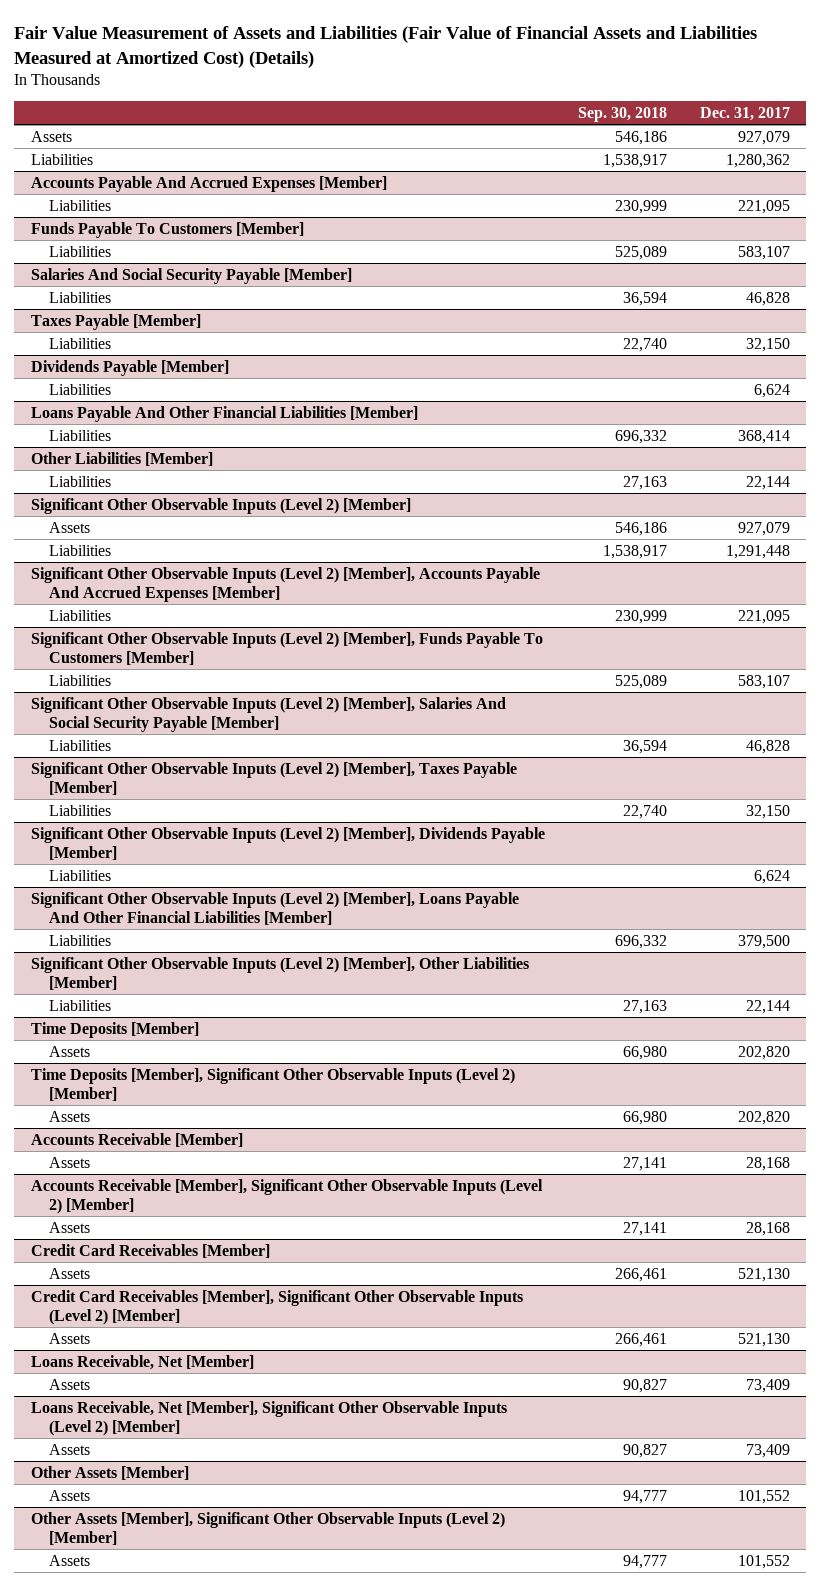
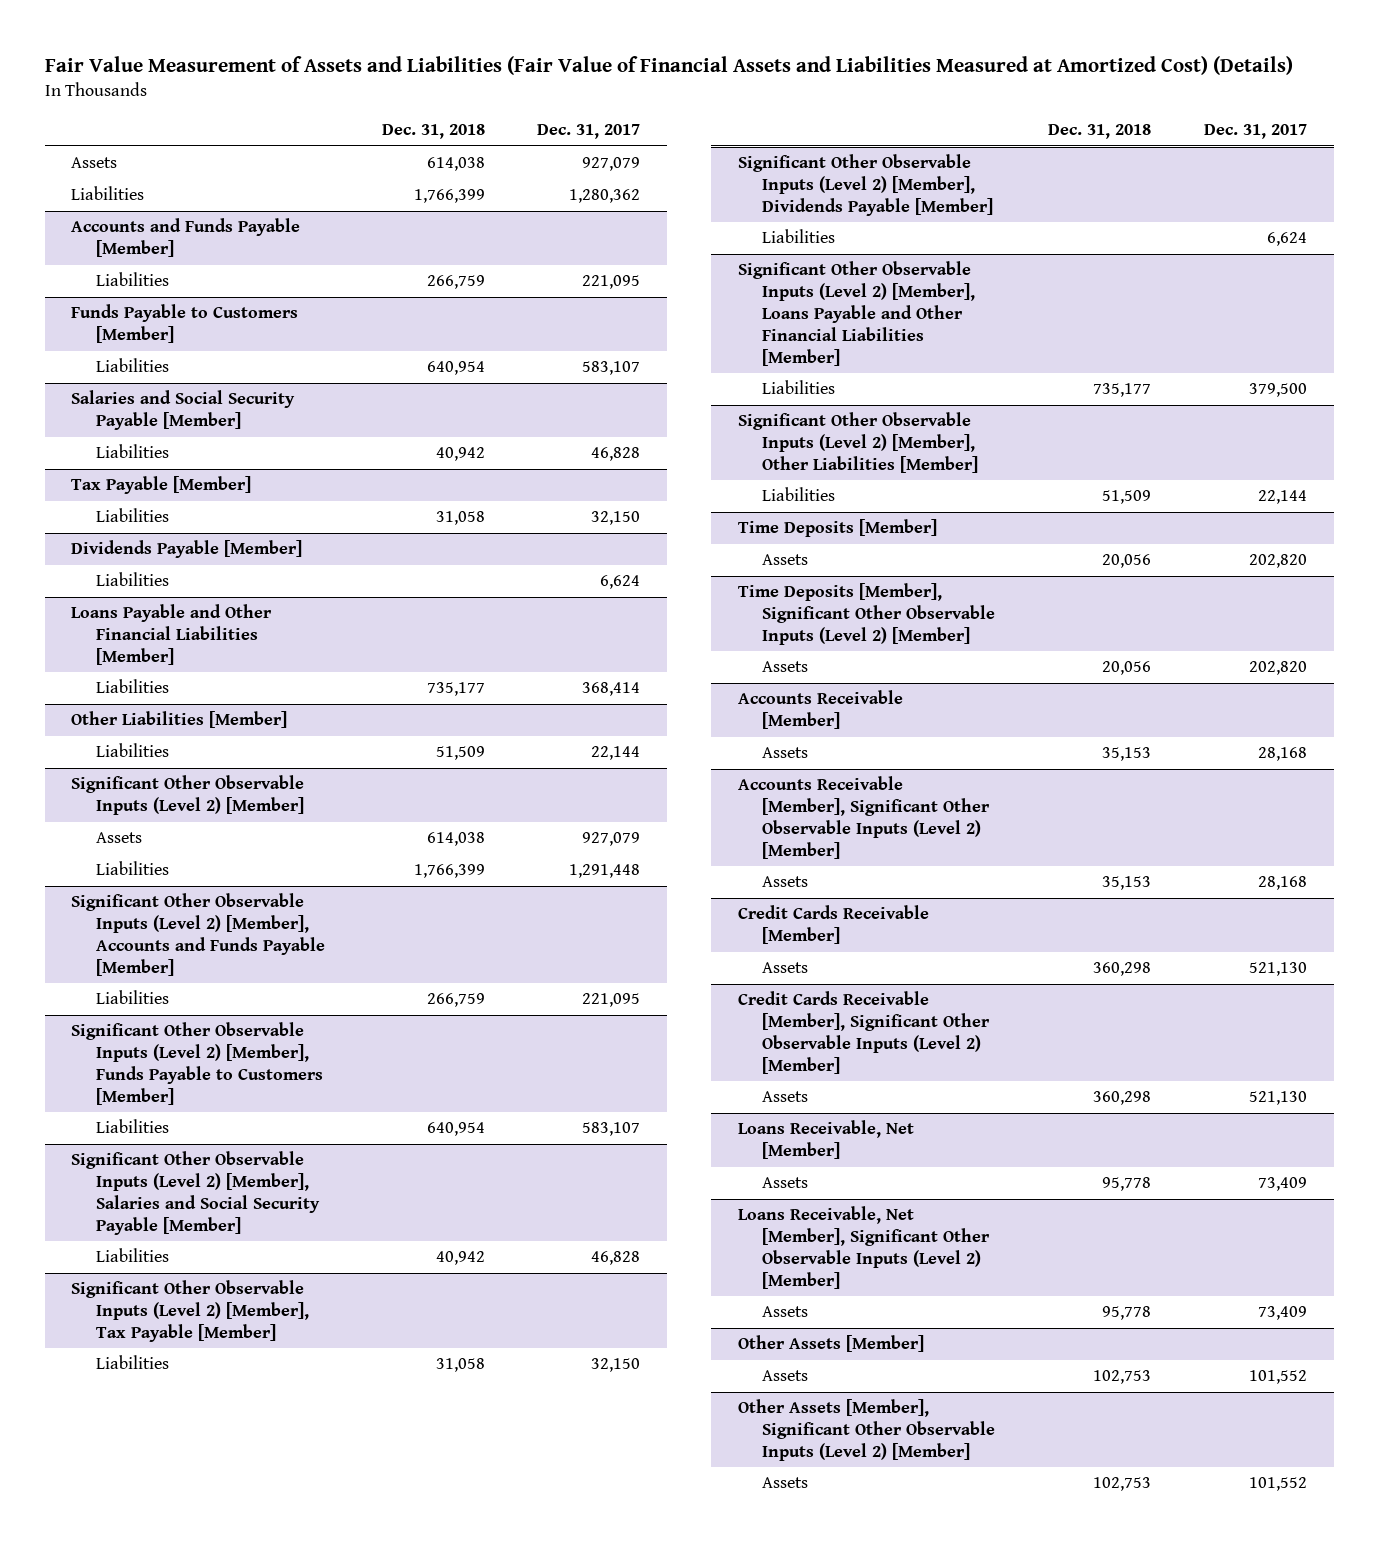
- | Sep. 30, 2018 | Dec. 31, 2017
+ | Dec. 31, 2018 | Dec. 31, 2017
- Accounts Payable And Accrued Expenses [Member]
+ Accounts and Funds Payable [Member]
- Funds Payable To Customers [Member]
+ Funds Payable to Customers [Member]
- Salaries And Social Security Payable [Member]
+ Salaries and Social Security Payable [Member]
- Taxes Payable [Member]
+ Tax Payable [Member]
- Loans Payable And Other Financial Liabilities [Member]
+ Loans Payable and Other Financial Liabilities [Member]
- Significant Other Observable Inputs (Level 2) [Member], Accounts Payable And Accrued Expenses [Member]
+ Significant Other Observable Inputs (Level 2) [Member], Accounts and Funds Payable [Member]
- Significant Other Observable Inputs (Level 2) [Member], Funds Payable To Customers [Member]
+ Significant Other Observable Inputs (Level 2) [Member], Funds Payable to Customers [Member]
- Significant Other Observable Inputs (Level 2) [Member], Salaries And Social Security Payable [Member]
+ Significant Other Observable Inputs (Level 2) [Member], Salaries and Social Security Payable [Member]
- Significant Other Observable Inputs (Level 2) [Member], Taxes Payable [Member]
+ Significant Other Observable Inputs (Level 2) [Member], Tax Payable [Member]
- Significant Other Observable Inputs (Level 2) [Member], Loans Payable And Other Financial Liabilities [Member]
+ Significant Other Observable Inputs (Level 2) [Member], Loans Payable and Other Financial Liabilities [Member]
- Credit Card Receivables [Member]
+ Credit Cards Receivable [Member]
- Credit Card Receivables [Member], Significant Other Observable Inputs (Level 2) [Member]
+ Credit Cards Receivable [Member], Significant Other Observable Inputs (Level 2) [Member]

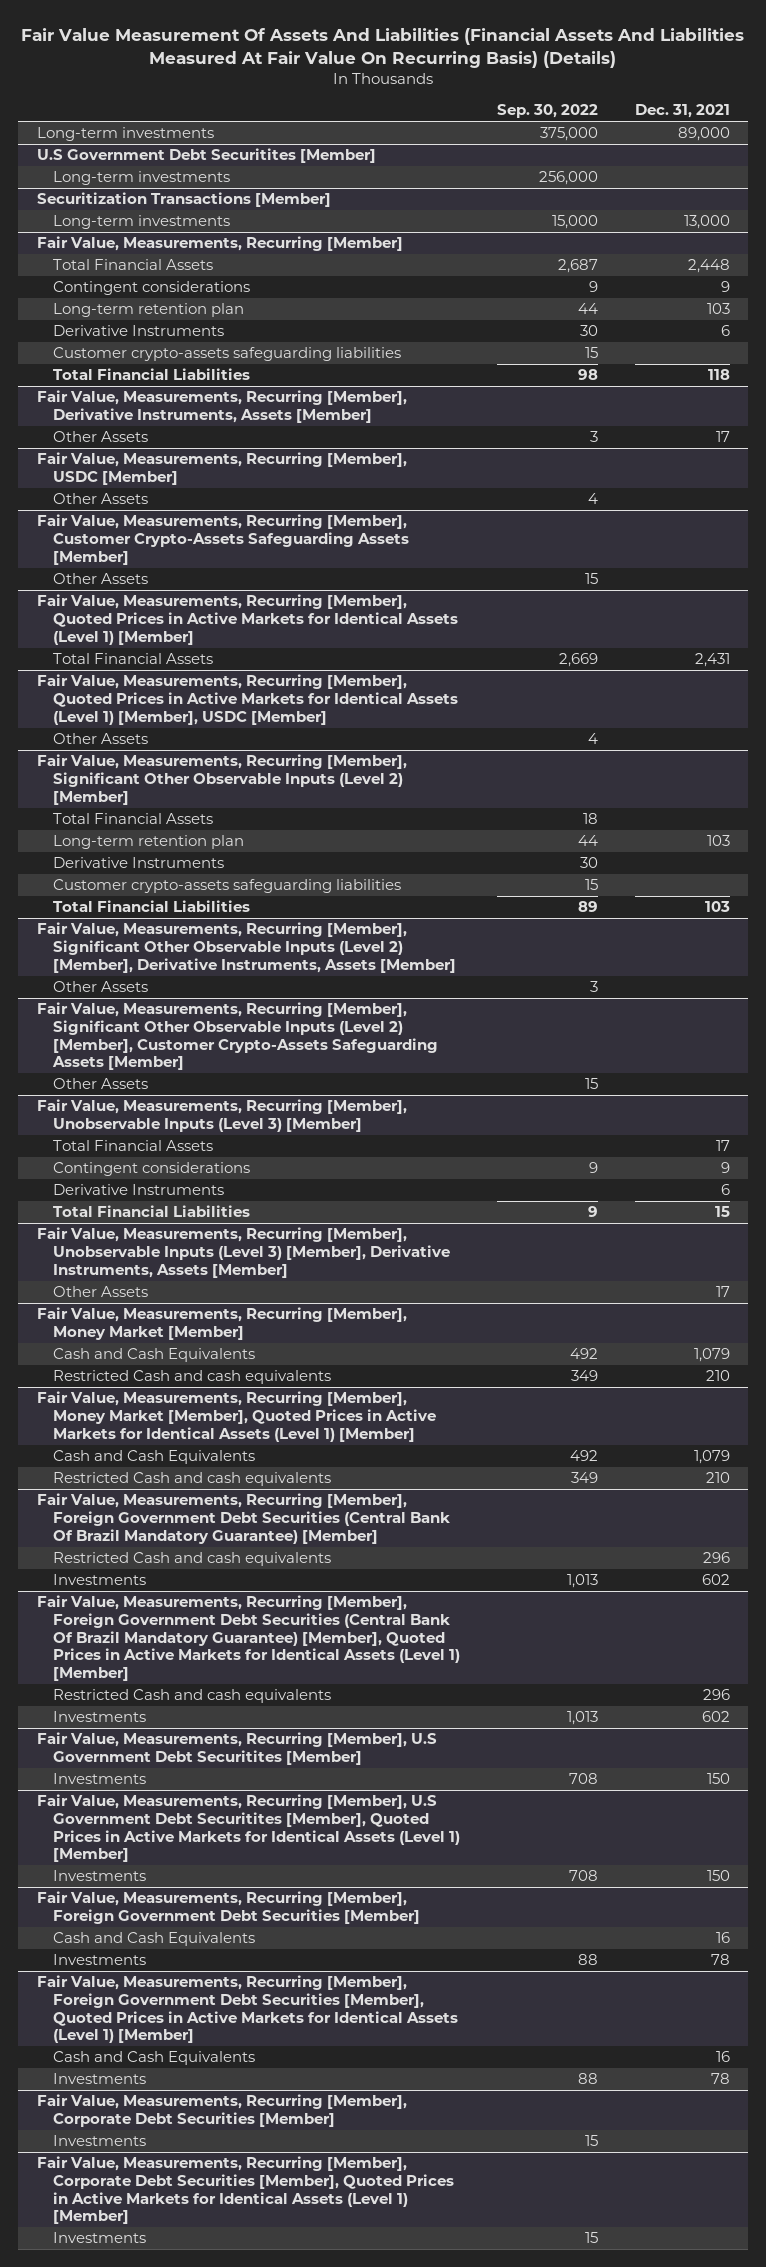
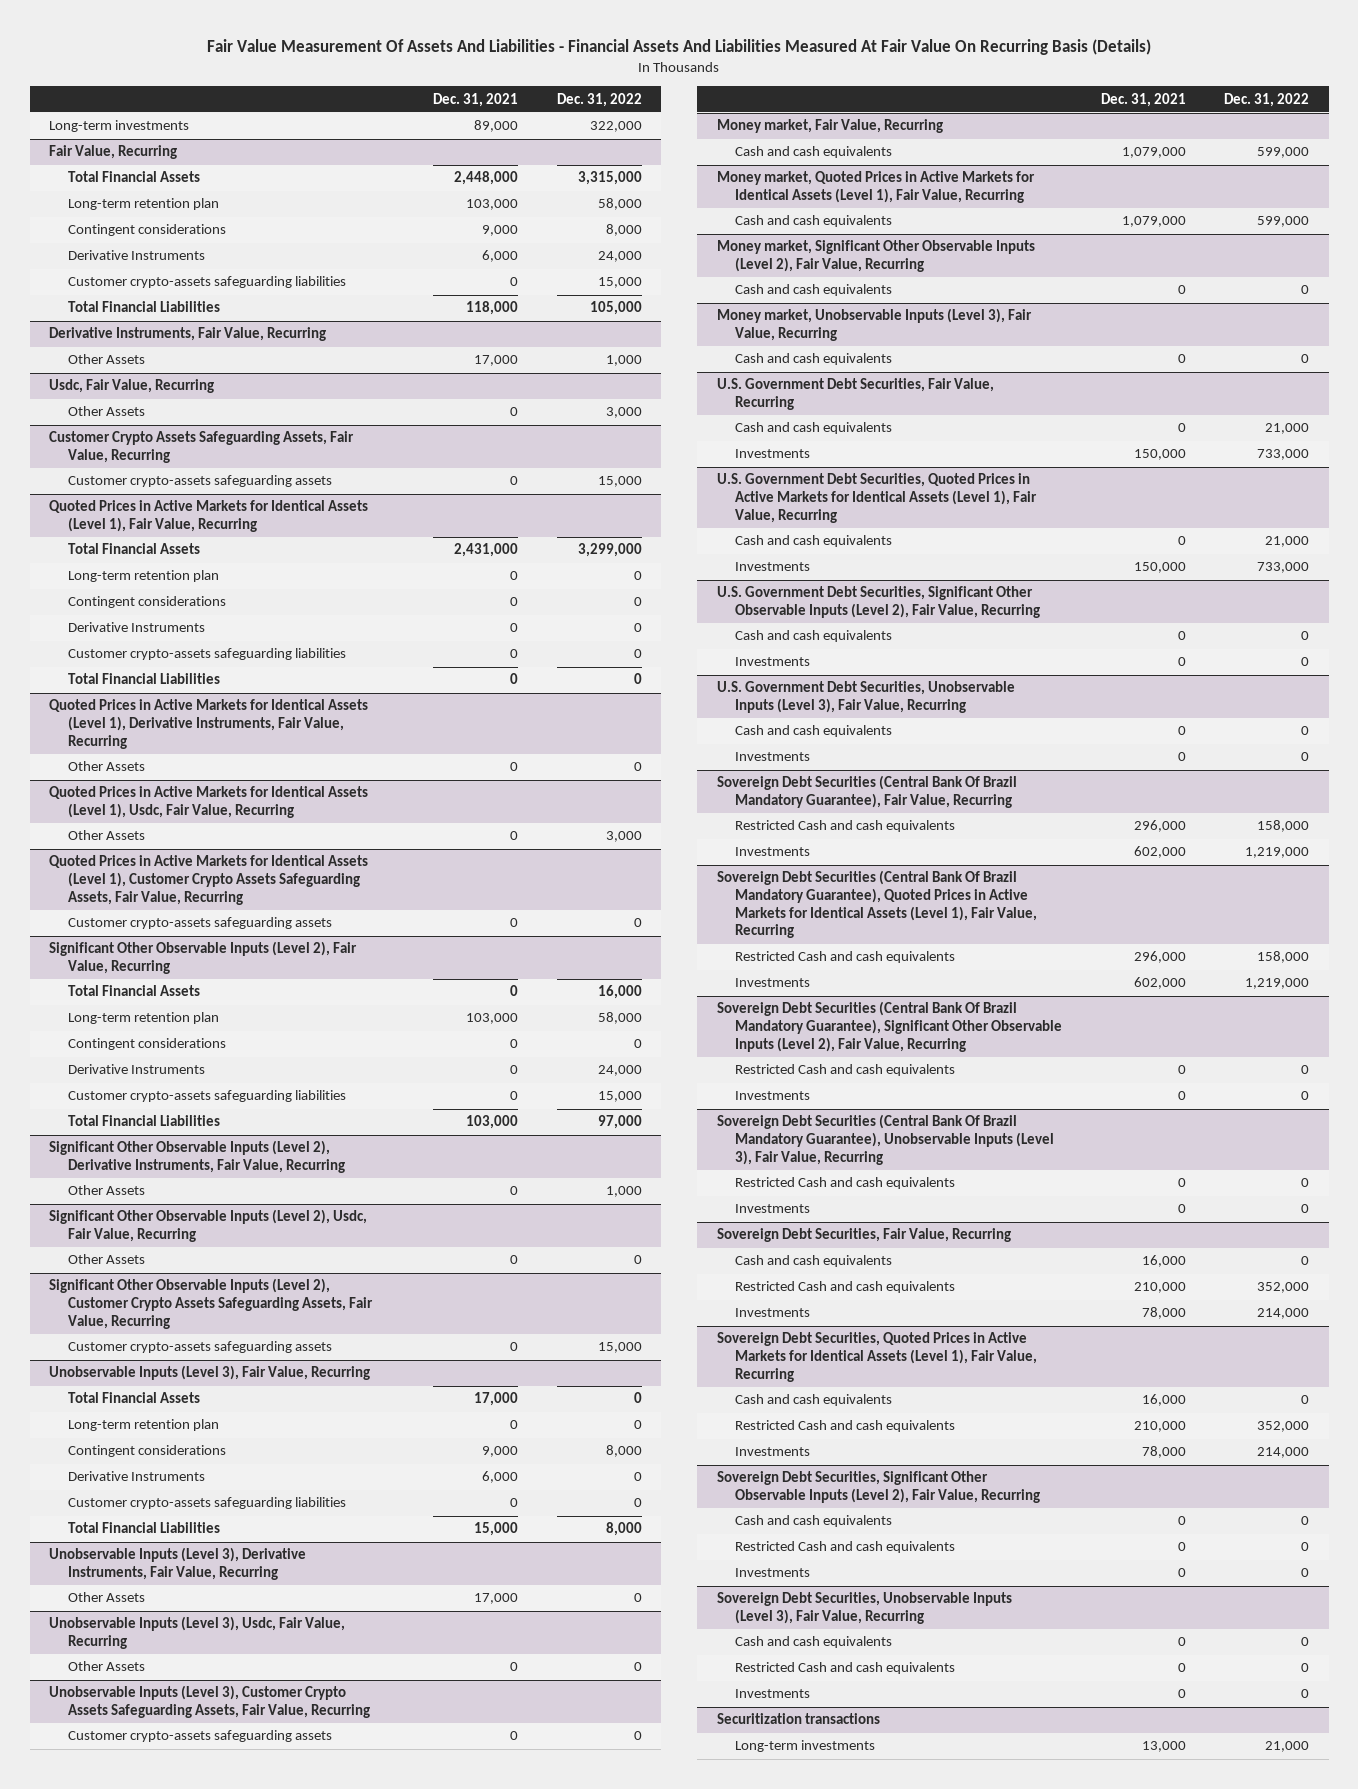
- Fair Value Measurement Of Assets And Liabilities (Financial Assets And Liabilities Measured At Fair Value On Recurring Basis) (Details)
+ Fair Value Measurement Of Assets And Liabilities - Financial Assets And Liabilities Measured At Fair Value On Recurring Basis (Details)
- | Sep. 30, 2022 | Dec. 31, 2021
+ | Dec. 31, 2021 | Dec. 31, 2022
- U.S Government Debt Securitites [Member]
- Long-term investments | 256,000 |
- Securitization Transactions [Member]
+ Fair Value, Recurring
+ Total Financial Assets | 2,448,000 | 3,315,000
+ Long-term retention plan | 103,000 | 58,000
+ Contingent considerations | 9,000 | 8,000
+ Derivative Instruments | 6,000 | 24,000
+ Customer crypto-assets safeguarding liabilities | 0 | 15,000
+ Total Financial Liabilities | 118,000 | 105,000
+ Derivative Instruments, Fair Value, Recurring
+ Other Assets | 17,000 | 1,000
+ Usdc, Fair Value, Recurring
+ Other Assets | 0 | 3,000
+ Customer Crypto Assets Safeguarding Assets, Fair Value, Recurring
+ Customer crypto-assets safeguarding assets | 0 | 15,000
+ Quoted Prices in Active Markets for Identical Assets (Level 1), Fair Value, Recurring
+ Total Financial Assets | 2,431,000 | 3,299,000
+ Long-term retention plan | 0 | 0
+ Contingent considerations | 0 | 0
+ Derivative Instruments | 0 | 0
+ Customer crypto-assets safeguarding liabilities | 0 | 0
+ Total Financial Liabilities | 0 | 0
+ Quoted Prices in Active Markets for Identical Assets (Level 1), Derivative Instruments, Fair Value, Recurring
+ Other Assets | 0 | 0
+ Quoted Prices in Active Markets for Identical Assets (Level 1), Usdc, Fair Value, Recurring
+ Other Assets | 0 | 3,000
+ Quoted Prices in Active Markets for Identical Assets (Level 1), Customer Crypto Assets Safeguarding Assets, Fair Value, Recurring
+ Customer crypto-assets safeguarding assets | 0 | 0
+ Significant Other Observable Inputs (Level 2), Fair Value, Recurring
+ Total Financial Assets | 0 | 16,000
+ Long-term retention plan | 103,000 | 58,000
+ Contingent considerations | 0 | 0
+ Derivative Instruments | 0 | 24,000
+ Customer crypto-assets safeguarding liabilities | 0 | 15,000
+ Total Financial Liabilities | 103,000 | 97,000
+ Significant Other Observable Inputs (Level 2), Derivative Instruments, Fair Value, Recurring
+ Other Assets | 0 | 1,000
+ Significant Other Observable Inputs (Level 2), Usdc, Fair Value, Recurring
+ Other Assets | 0 | 0
+ Significant Other Observable Inputs (Level 2), Customer Crypto Assets Safeguarding Assets, Fair Value, Recurring
+ Customer crypto-assets safeguarding assets | 0 | 15,000
+ Unobservable Inputs (Level 3), Fair Value, Recurring
+ Total Financial Assets | 17,000 | 0
+ Long-term retention plan | 0 | 0
+ Contingent considerations | 9,000 | 8,000
+ Derivative Instruments | 6,000 | 0
+ Customer crypto-assets safeguarding liabilities | 0 | 0
+ Total Financial Liabilities | 15,000 | 8,000
+ Unobservable Inputs (Level 3), Derivative Instruments, Fair Value, Recurring
+ Other Assets | 17,000 | 0
+ Unobservable Inputs (Level 3), Usdc, Fair Value, Recurring
+ Other Assets | 0 | 0
+ Unobservable Inputs (Level 3), Customer Crypto Assets Safeguarding Assets, Fair Value, Recurring
+ Customer crypto-assets safeguarding assets | 0 | 0
+ Money market, Fair Value, Recurring
+ Cash and cash equivalents | 1,079,000 | 599,000
+ Money market, Quoted Prices in Active Markets for Identical Assets (Level 1), Fair Value, Recurring
+ Cash and cash equivalents | 1,079,000 | 599,000
+ Money market, Significant Other Observable Inputs (Level 2), Fair Value, Recurring
+ Cash and cash equivalents | 0 | 0
+ Money market, Unobservable Inputs (Level 3), Fair Value, Recurring
+ Cash and cash equivalents | 0 | 0
+ U.S. Government Debt Securities, Fair Value, Recurring
+ Cash and cash equivalents | 0 | 21,000
+ Investments | 150,000 | 733,000
+ U.S. Government Debt Securities, Quoted Prices in Active Markets for Identical Assets (Level 1), Fair Value, Recurring
+ Cash and cash equivalents | 0 | 21,000
+ Investments | 150,000 | 733,000
+ U.S. Government Debt Securities, Significant Other Observable Inputs (Level 2), Fair Value, Recurring
+ Cash and cash equivalents | 0 | 0
+ Investments | 0 | 0
+ U.S. Government Debt Securities, Unobservable Inputs (Level 3), Fair Value, Recurring
+ Cash and cash equivalents | 0 | 0
+ Investments | 0 | 0
+ Sovereign Debt Securities (Central Bank Of Brazil Mandatory Guarantee), Fair Value, Recurring
+ Restricted Cash and cash equivalents | 296,000 | 158,000
+ Investments | 602,000 | 1,219,000
+ Sovereign Debt Securities (Central Bank Of Brazil Mandatory Guarantee), Quoted Prices in Active Markets for Identical Assets (Level 1), Fair Value, Recurring
+ Restricted Cash and cash equivalents | 296,000 | 158,000
+ Investments | 602,000 | 1,219,000
+ Sovereign Debt Securities (Central Bank Of Brazil Mandatory Guarantee), Significant Other Observable Inputs (Level 2), Fair Value, Recurring
+ Restricted Cash and cash equivalents | 0 | 0
+ Investments | 0 | 0
+ Sovereign Debt Securities (Central Bank Of Brazil Mandatory Guarantee), Unobservable Inputs (Level 3), Fair Value, Recurring
+ Restricted Cash and cash equivalents | 0 | 0
+ Investments | 0 | 0
+ Sovereign Debt Securities, Fair Value, Recurring
+ Cash and cash equivalents | 16,000 | 0
+ Restricted Cash and cash equivalents | 210,000 | 352,000
+ Investments | 78,000 | 214,000
+ Sovereign Debt Securities, Quoted Prices in Active Markets for Identical Assets (Level 1), Fair Value, Recurring
+ Cash and cash equivalents | 16,000 | 0
+ Restricted Cash and cash equivalents | 210,000 | 352,000
+ Investments | 78,000 | 214,000
+ Sovereign Debt Securities, Significant Other Observable Inputs (Level 2), Fair Value, Recurring
+ Cash and cash equivalents | 0 | 0
+ Restricted Cash and cash equivalents | 0 | 0
+ Investments | 0 | 0
+ Sovereign Debt Securities, Unobservable Inputs (Level 3), Fair Value, Recurring
+ Cash and cash equivalents | 0 | 0
+ Restricted Cash and cash equivalents | 0 | 0
+ Investments | 0 | 0
+ Securitization transactions
- Fair Value, Measurements, Recurring [Member]
- Total Financial Assets | 2,687 | 2,448
- Contingent considerations | 9 | 9
- Long-term retention plan | 44 | 103
- Derivative Instruments | 30 | 6
- Customer crypto-assets safeguarding liabilities | 15 |
- Total Financial Liabilities | 98 | 118
- Fair Value, Measurements, Recurring [Member], Derivative Instruments, Assets [Member]
- Other Assets | 3 | 17
- Fair Value, Measurements, Recurring [Member], USDC [Member]
- Other Assets | 4 |
- Fair Value, Measurements, Recurring [Member], Customer Crypto-Assets Safeguarding Assets [Member]
- Other Assets | 15 |
- Fair Value, Measurements, Recurring [Member], Quoted Prices in Active Markets for Identical Assets (Level 1) [Member]
- Total Financial Assets | 2,669 | 2,431
- Fair Value, Measurements, Recurring [Member], Quoted Prices in Active Markets for Identical Assets (Level 1) [Member], USDC [Member]
- Other Assets | 4 |
- Fair Value, Measurements, Recurring [Member], Significant Other Observable Inputs (Level 2) [Member]
- Total Financial Assets | 18 |
- Long-term retention plan | 44 | 103
- Derivative Instruments | 30 |
- Customer crypto-assets safeguarding liabilities | 15 |
- Total Financial Liabilities | 89 | 103
- Fair Value, Measurements, Recurring [Member], Significant Other Observable Inputs (Level 2) [Member], Derivative Instruments, Assets [Member]
- Other Assets | 3 |
- Fair Value, Measurements, Recurring [Member], Significant Other Observable Inputs (Level 2) [Member], Customer Crypto-Assets Safeguarding Assets [Member]
- Other Assets | 15 |
- Fair Value, Measurements, Recurring [Member], Unobservable Inputs (Level 3) [Member]
- Total Financial Assets | | 17
- Contingent considerations | 9 | 9
- Derivative Instruments | | 6
- Total Financial Liabilities | 9 | 15
- Fair Value, Measurements, Recurring [Member], Unobservable Inputs (Level 3) [Member], Derivative Instruments, Assets [Member]
- Other Assets | | 17
- Fair Value, Measurements, Recurring [Member], Money Market [Member]
- Cash and Cash Equivalents | 492 | 1,079
- Restricted Cash and cash equivalents | 349 | 210
- Fair Value, Measurements, Recurring [Member], Money Market [Member], Quoted Prices in Active Markets for Identical Assets (Level 1) [Member]
- Cash and Cash Equivalents | 492 | 1,079
- Restricted Cash and cash equivalents | 349 | 210
- Fair Value, Measurements, Recurring [Member], Foreign Government Debt Securities (Central Bank Of Brazil Mandatory Guarantee) [Member]
- Restricted Cash and cash equivalents | | 296
- Investments | 1,013 | 602
- Fair Value, Measurements, Recurring [Member], Foreign Government Debt Securities (Central Bank Of Brazil Mandatory Guarantee) [Member], Quoted Prices in Active Markets for Identical Assets (Level 1) [Member]
- Restricted Cash and cash equivalents | | 296
- Investments | 1,013 | 602
- Fair Value, Measurements, Recurring [Member], U.S Government Debt Securitites [Member]
- Investments | 708 | 150
- Fair Value, Measurements, Recurring [Member], U.S Government Debt Securitites [Member], Quoted Prices in Active Markets for Identical Assets (Level 1) [Member]
- Investments | 708 | 150
- Fair Value, Measurements, Recurring [Member], Foreign Government Debt Securities [Member]
- Cash and Cash Equivalents | | 16
- Investments | 88 | 78
- Fair Value, Measurements, Recurring [Member], Foreign Government Debt Securities [Member], Quoted Prices in Active Markets for Identical Assets (Level 1) [Member]
- Cash and Cash Equivalents | | 16
- Investments | 88 | 78
- Fair Value, Measurements, Recurring [Member], Corporate Debt Securities [Member]
- Investments | 15 |
- Fair Value, Measurements, Recurring [Member], Corporate Debt Securities [Member], Quoted Prices in Active Markets for Identical Assets (Level 1) [Member]
- Investments | 15 |

